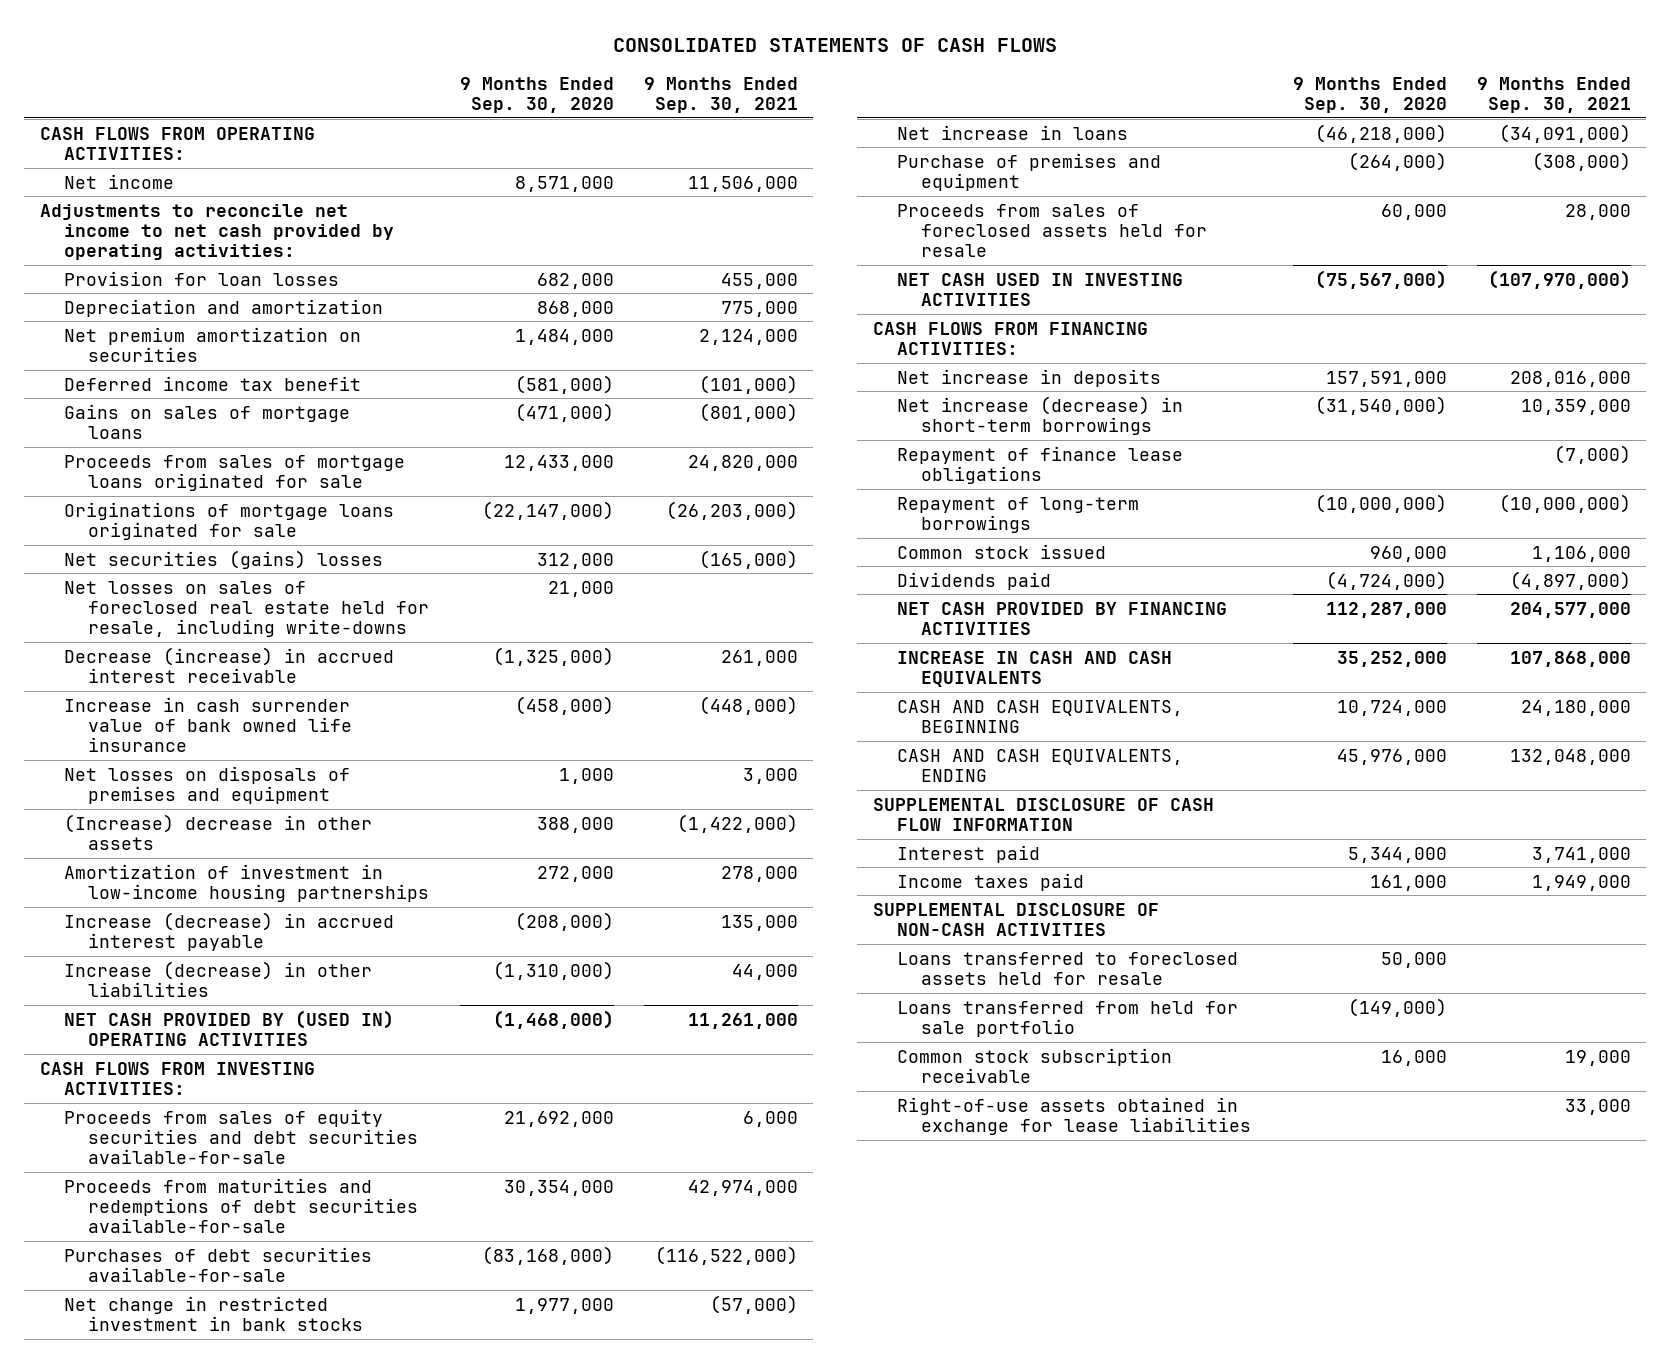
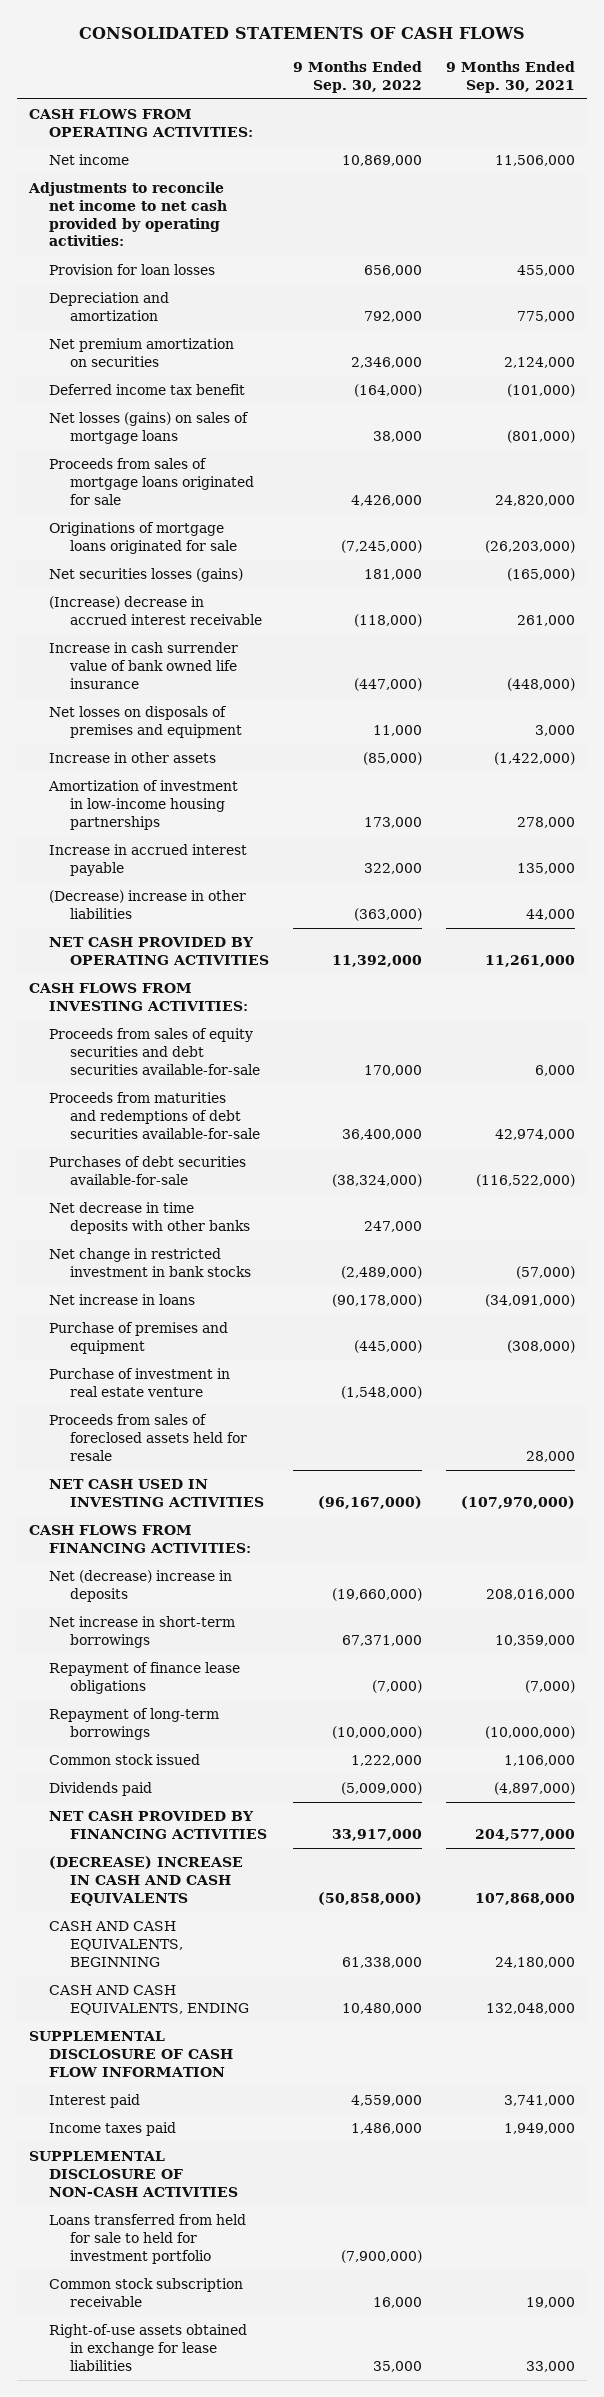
- | 9 Months Ended Sep. 30, 2020 | 9 Months Ended Sep. 30, 2021
+ | 9 Months Ended Sep. 30, 2022 | 9 Months Ended Sep. 30, 2021
- Gains on sales of mortgage loans | (471,000) | (801,000)
+ Net losses (gains) on sales of mortgage loans | 38,000 | (801,000)
- Net securities (gains) losses | 312,000 | (165,000)
- Net losses on sales of foreclosed real estate held for resale, including write-downs | 21,000 |
- Decrease (increase) in accrued interest receivable | (1,325,000) | 261,000
+ Net securities losses (gains) | 181,000 | (165,000)
+ (Increase) decrease in accrued interest receivable | (118,000) | 261,000
- (Increase) decrease in other assets | 388,000 | (1,422,000)
+ Increase in other assets | (85,000) | (1,422,000)
- Increase (decrease) in accrued interest payable | (208,000) | 135,000
- Increase (decrease) in other liabilities | (1,310,000) | 44,000
- NET CASH PROVIDED BY (USED IN) OPERATING ACTIVITIES | (1,468,000) | 11,261,000
+ Increase in accrued interest payable | 322,000 | 135,000
+ (Decrease) increase in other liabilities | (363,000) | 44,000
+ NET CASH PROVIDED BY OPERATING ACTIVITIES | 11,392,000 | 11,261,000
+ Net decrease in time deposits with other banks | 247,000 |
+ Purchase of investment in real estate venture | (1,548,000) |
- Net increase in deposits | 157,591,000 | 208,016,000
- Net increase (decrease) in short-term borrowings | (31,540,000) | 10,359,000
+ Net (decrease) increase in deposits | (19,660,000) | 208,016,000
+ Net increase in short-term borrowings | 67,371,000 | 10,359,000
- INCREASE IN CASH AND CASH EQUIVALENTS | 35,252,000 | 107,868,000
+ (DECREASE) INCREASE IN CASH AND CASH EQUIVALENTS | (50,858,000) | 107,868,000
- Loans transferred to foreclosed assets held for resale | 50,000 |
- Loans transferred from held for sale portfolio | (149,000) |
+ Loans transferred from held for sale to held for investment portfolio | (7,900,000) |

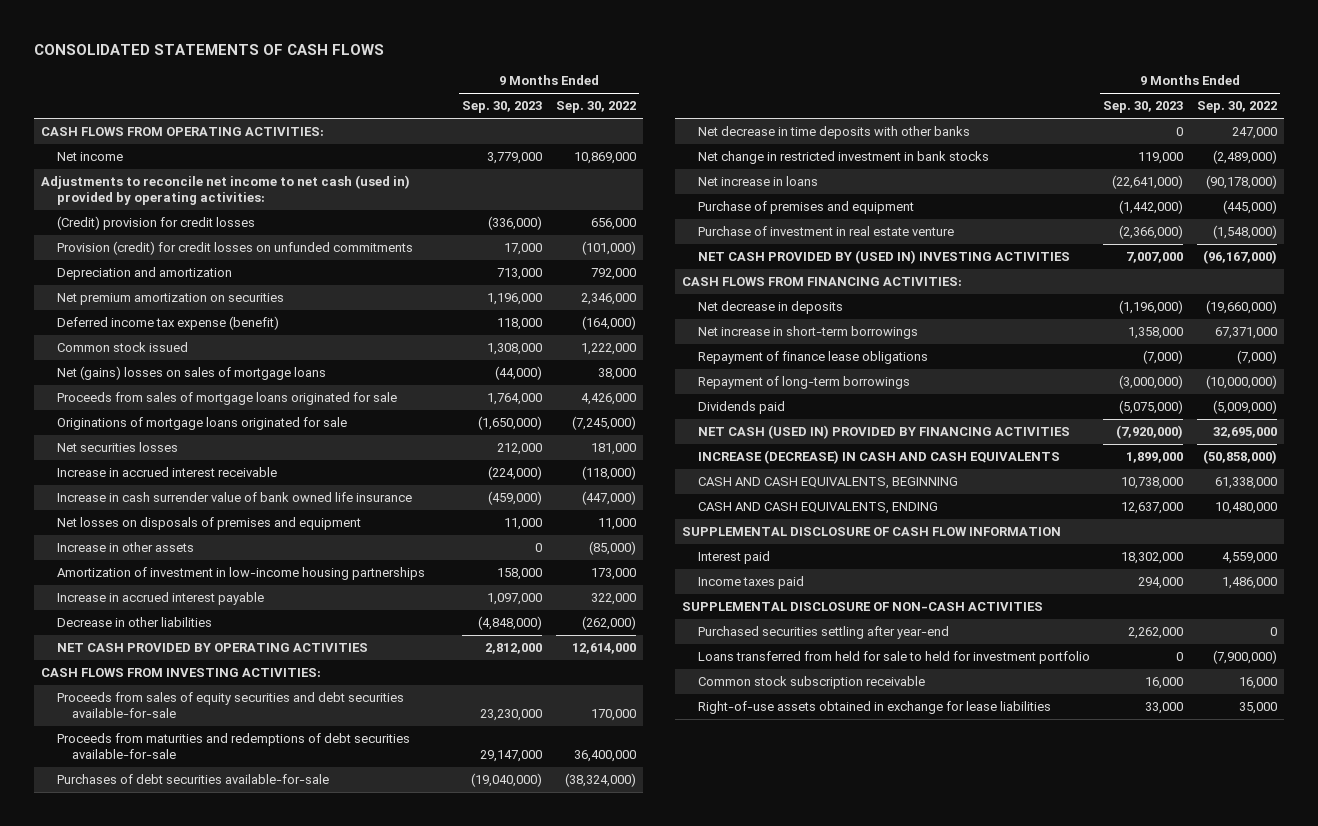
- | 9 Months Ended Sep. 30, 2022 | 9 Months Ended Sep. 30, 2021
+ | 9 Months Ended Sep. 30, 2023 | 9 Months Ended Sep. 30, 2022
- Adjustments to reconcile net income to net cash provided by operating activities:
- Provision for loan losses | 656,000 | 455,000
+ Adjustments to reconcile net income to net cash (used in) provided by operating activities:
+ (Credit) provision for credit losses | (336,000) | 656,000
+ Provision (credit) for credit losses on unfunded commitments | 17,000 | (101,000)
- Deferred income tax benefit | (164,000) | (101,000)
- Net losses (gains) on sales of mortgage loans | 38,000 | (801,000)
+ Deferred income tax expense (benefit) | 118,000 | (164,000)
moved up: Common stock issued | 1,308,000 | 1,222,000
+ Net (gains) losses on sales of mortgage loans | (44,000) | 38,000
- Net securities losses (gains) | 181,000 | (165,000)
- (Increase) decrease in accrued interest receivable | (118,000) | 261,000
+ Net securities losses | 212,000 | 181,000
+ Increase in accrued interest receivable | (224,000) | (118,000)
- (Decrease) increase in other liabilities | (363,000) | 44,000
- NET CASH PROVIDED BY OPERATING ACTIVITIES | 11,392,000 | 11,261,000
+ Decrease in other liabilities | (4,848,000) | (262,000)
+ NET CASH PROVIDED BY OPERATING ACTIVITIES | 2,812,000 | 12,614,000
- Proceeds from sales of foreclosed assets held for resale | | 28,000
- NET CASH USED IN INVESTING ACTIVITIES | (96,167,000) | (107,970,000)
+ NET CASH PROVIDED BY (USED IN) INVESTING ACTIVITIES | 7,007,000 | (96,167,000)
- Net (decrease) increase in deposits | (19,660,000) | 208,016,000
+ Net decrease in deposits | (1,196,000) | (19,660,000)
- NET CASH PROVIDED BY FINANCING ACTIVITIES | 33,917,000 | 204,577,000
- (DECREASE) INCREASE IN CASH AND CASH EQUIVALENTS | (50,858,000) | 107,868,000
+ NET CASH (USED IN) PROVIDED BY FINANCING ACTIVITIES | (7,920,000) | 32,695,000
+ INCREASE (DECREASE) IN CASH AND CASH EQUIVALENTS | 1,899,000 | (50,858,000)
+ Purchased securities settling after year-end | 2,262,000 | 0

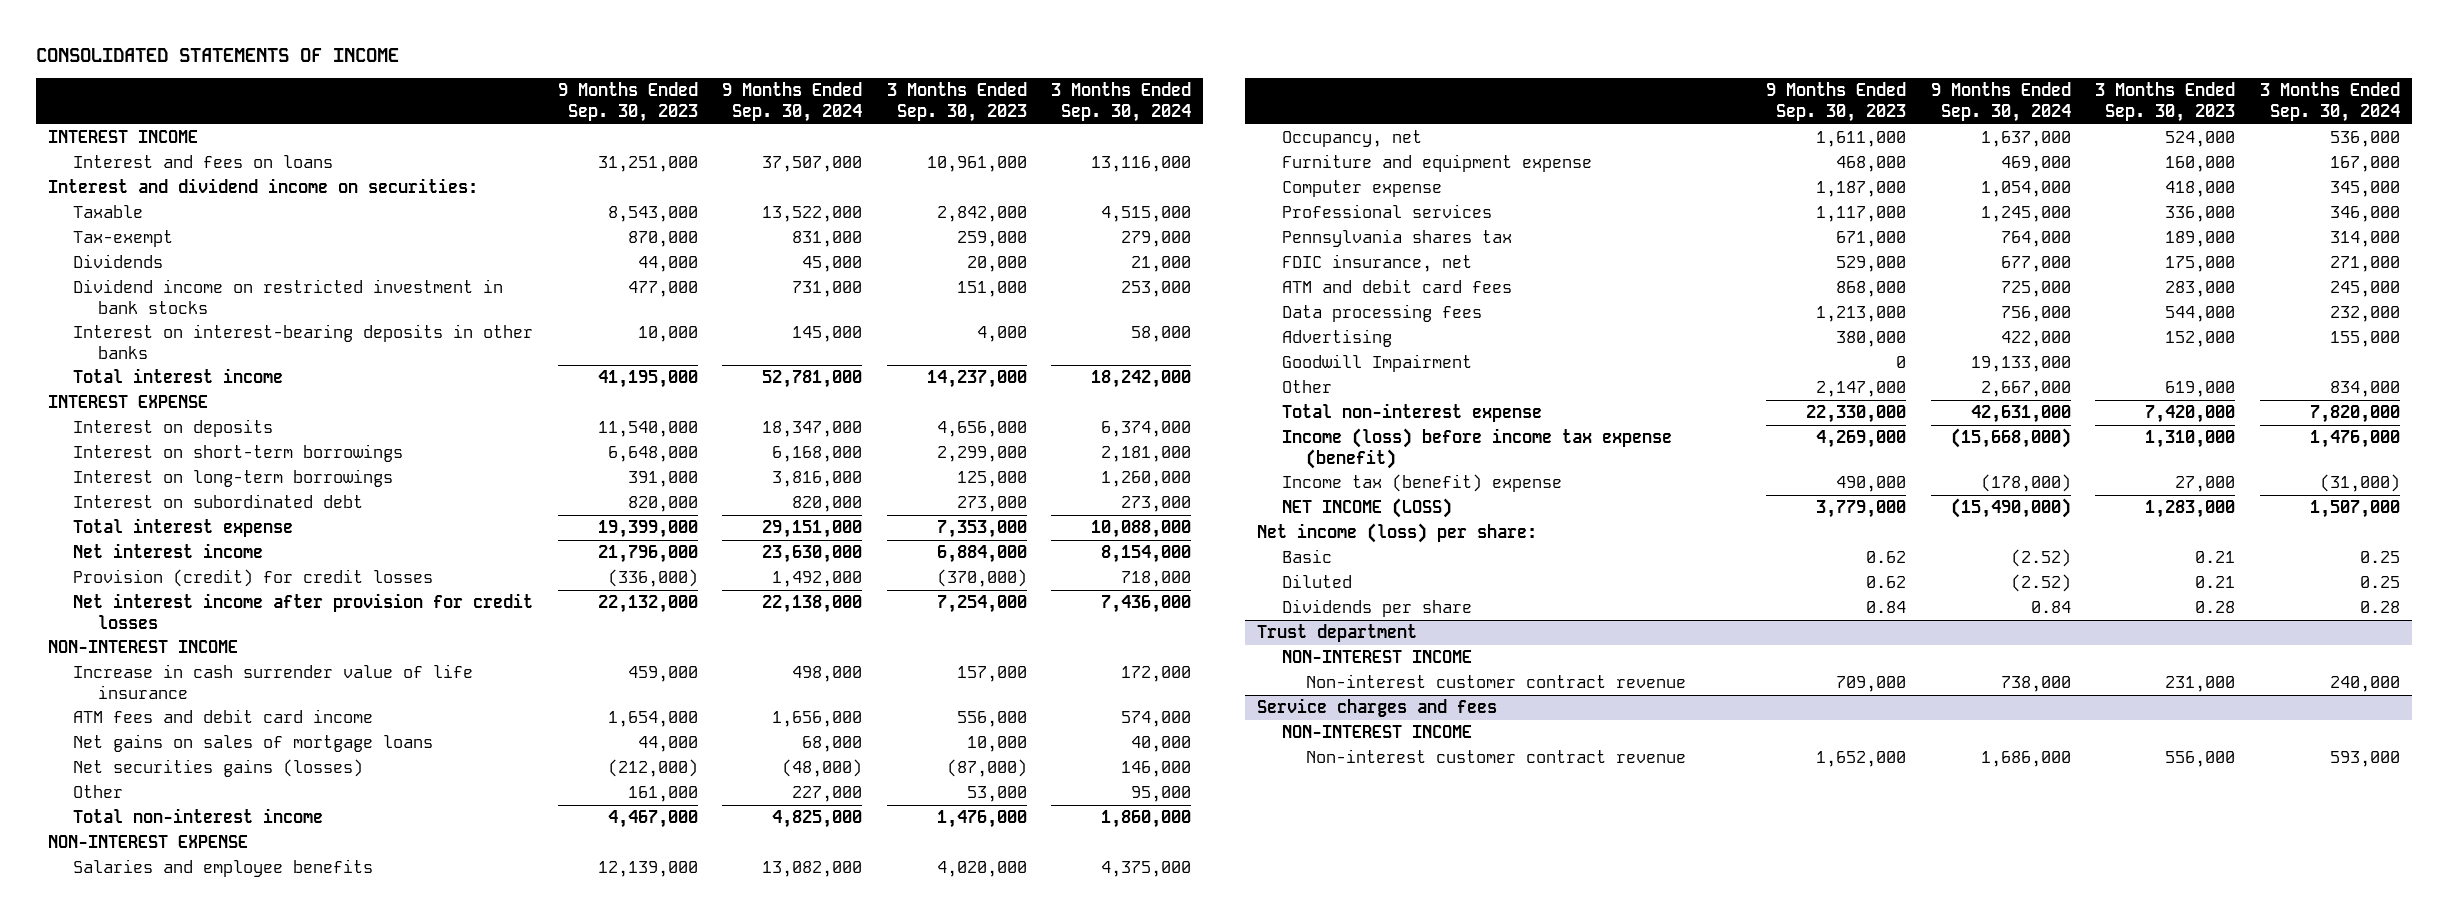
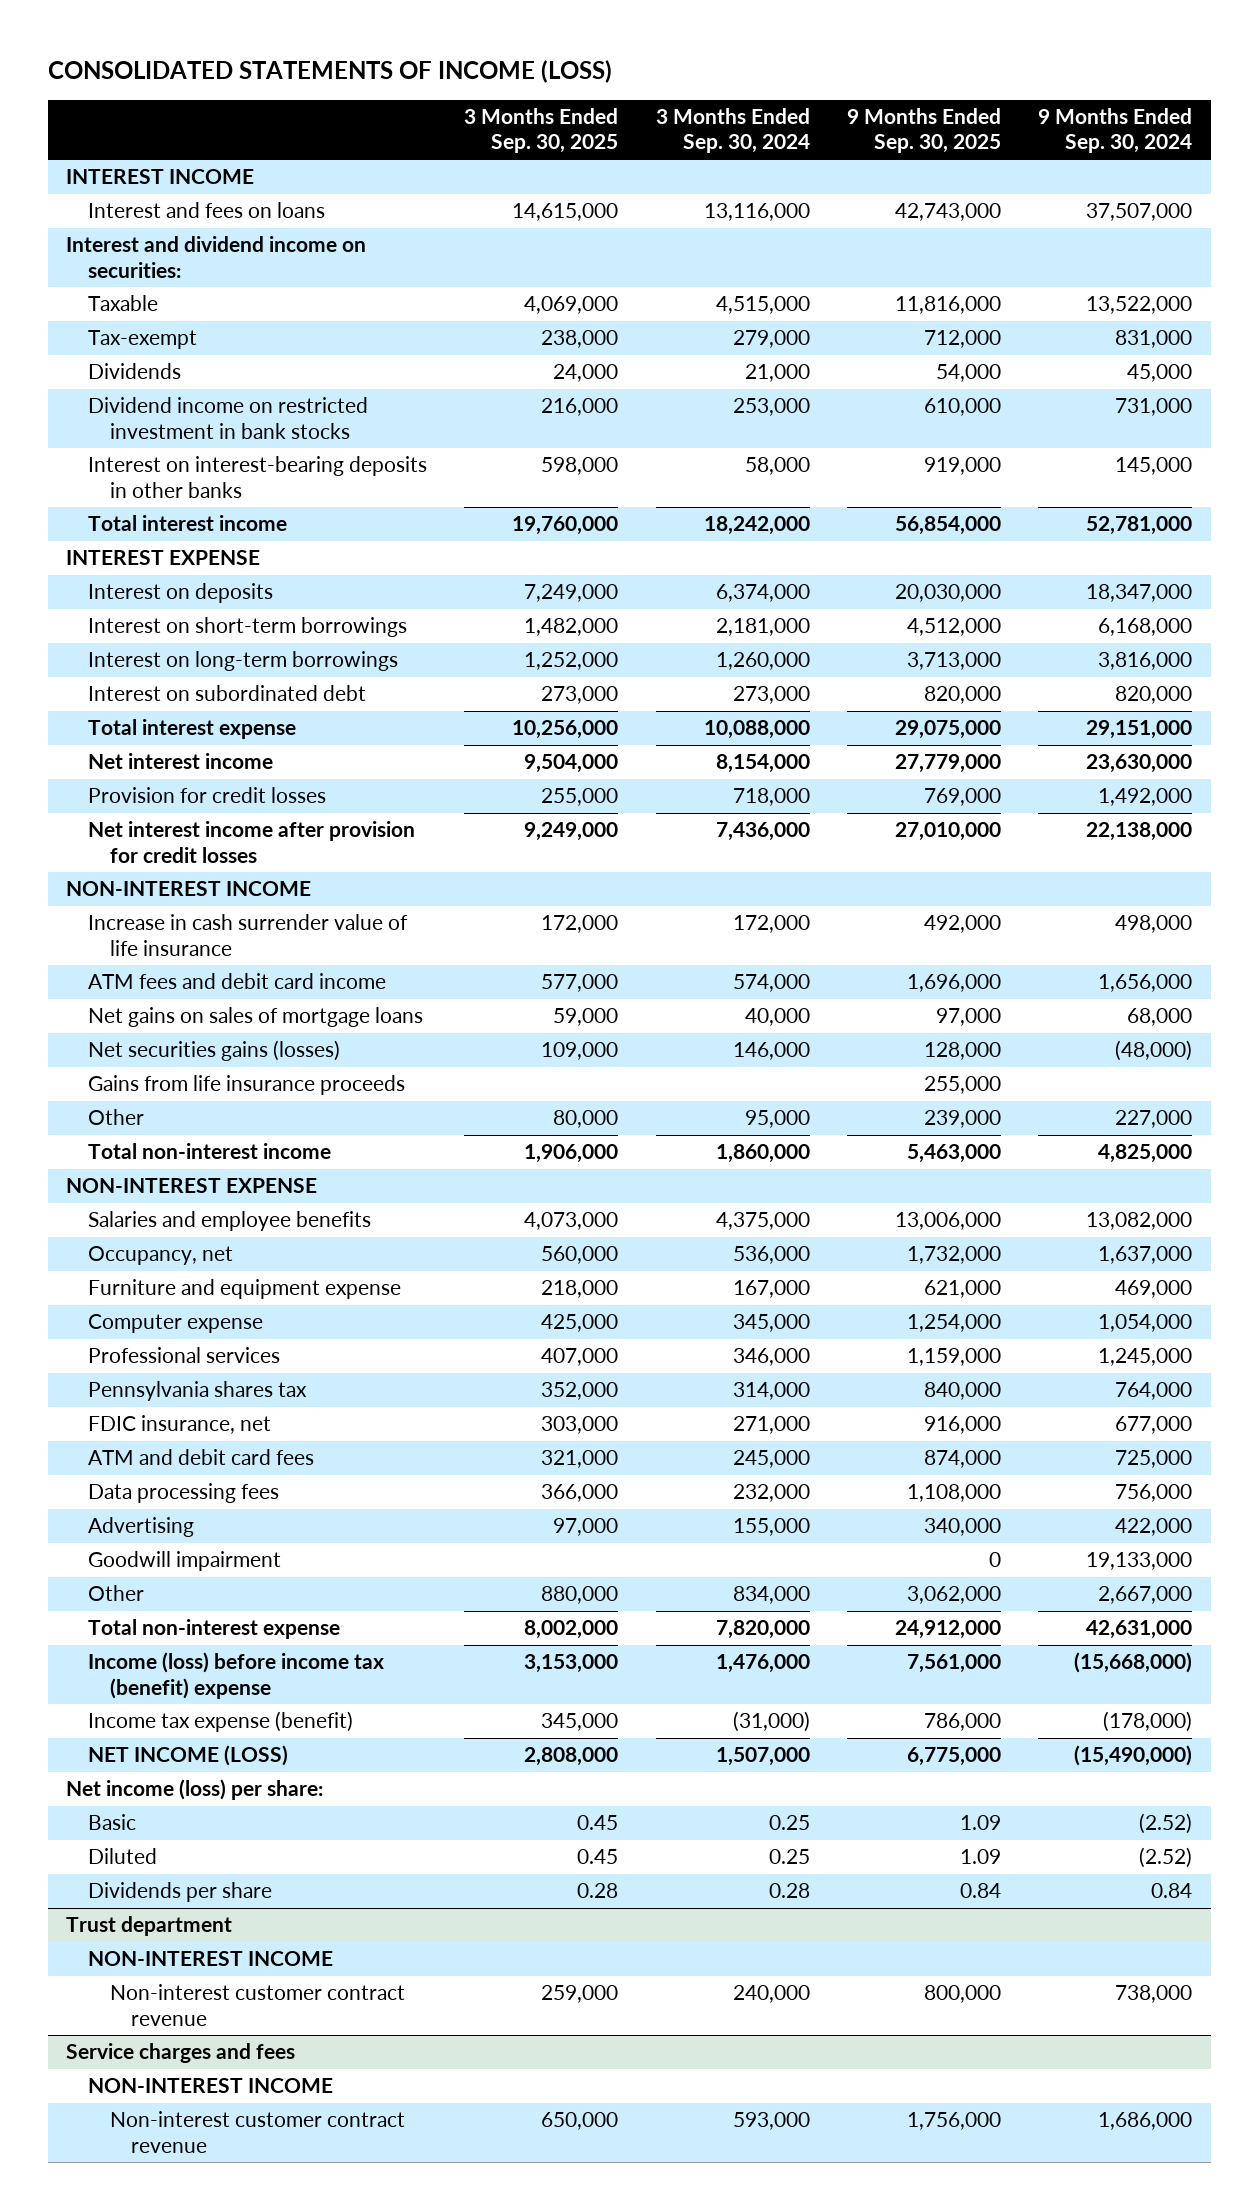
- CONSOLIDATED STATEMENTS OF INCOME
+ CONSOLIDATED STATEMENTS OF INCOME (LOSS)
- | 9 Months Ended Sep. 30, 2023 | 9 Months Ended Sep. 30, 2024 | 3 Months Ended Sep. 30, 2023 | 3 Months Ended Sep. 30, 2024
+ | 3 Months Ended Sep. 30, 2025 | 3 Months Ended Sep. 30, 2024 | 9 Months Ended Sep. 30, 2025 | 9 Months Ended Sep. 30, 2024
- Provision (credit) for credit losses | (336,000) | 1,492,000 | (370,000) | 718,000
+ Provision for credit losses | 255,000 | 718,000 | 769,000 | 1,492,000
+ Gains from life insurance proceeds | | | 255,000 |
- Goodwill Impairment | 0 | 19,133,000 | |
+ Goodwill impairment | | | 0 | 19,133,000
- Income (loss) before income tax expense (benefit) | 4,269,000 | (15,668,000) | 1,310,000 | 1,476,000
- Income tax (benefit) expense | 490,000 | (178,000) | 27,000 | (31,000)
+ Income (loss) before income tax (benefit) expense | 3,153,000 | 1,476,000 | 7,561,000 | (15,668,000)
+ Income tax expense (benefit) | 345,000 | (31,000) | 786,000 | (178,000)

